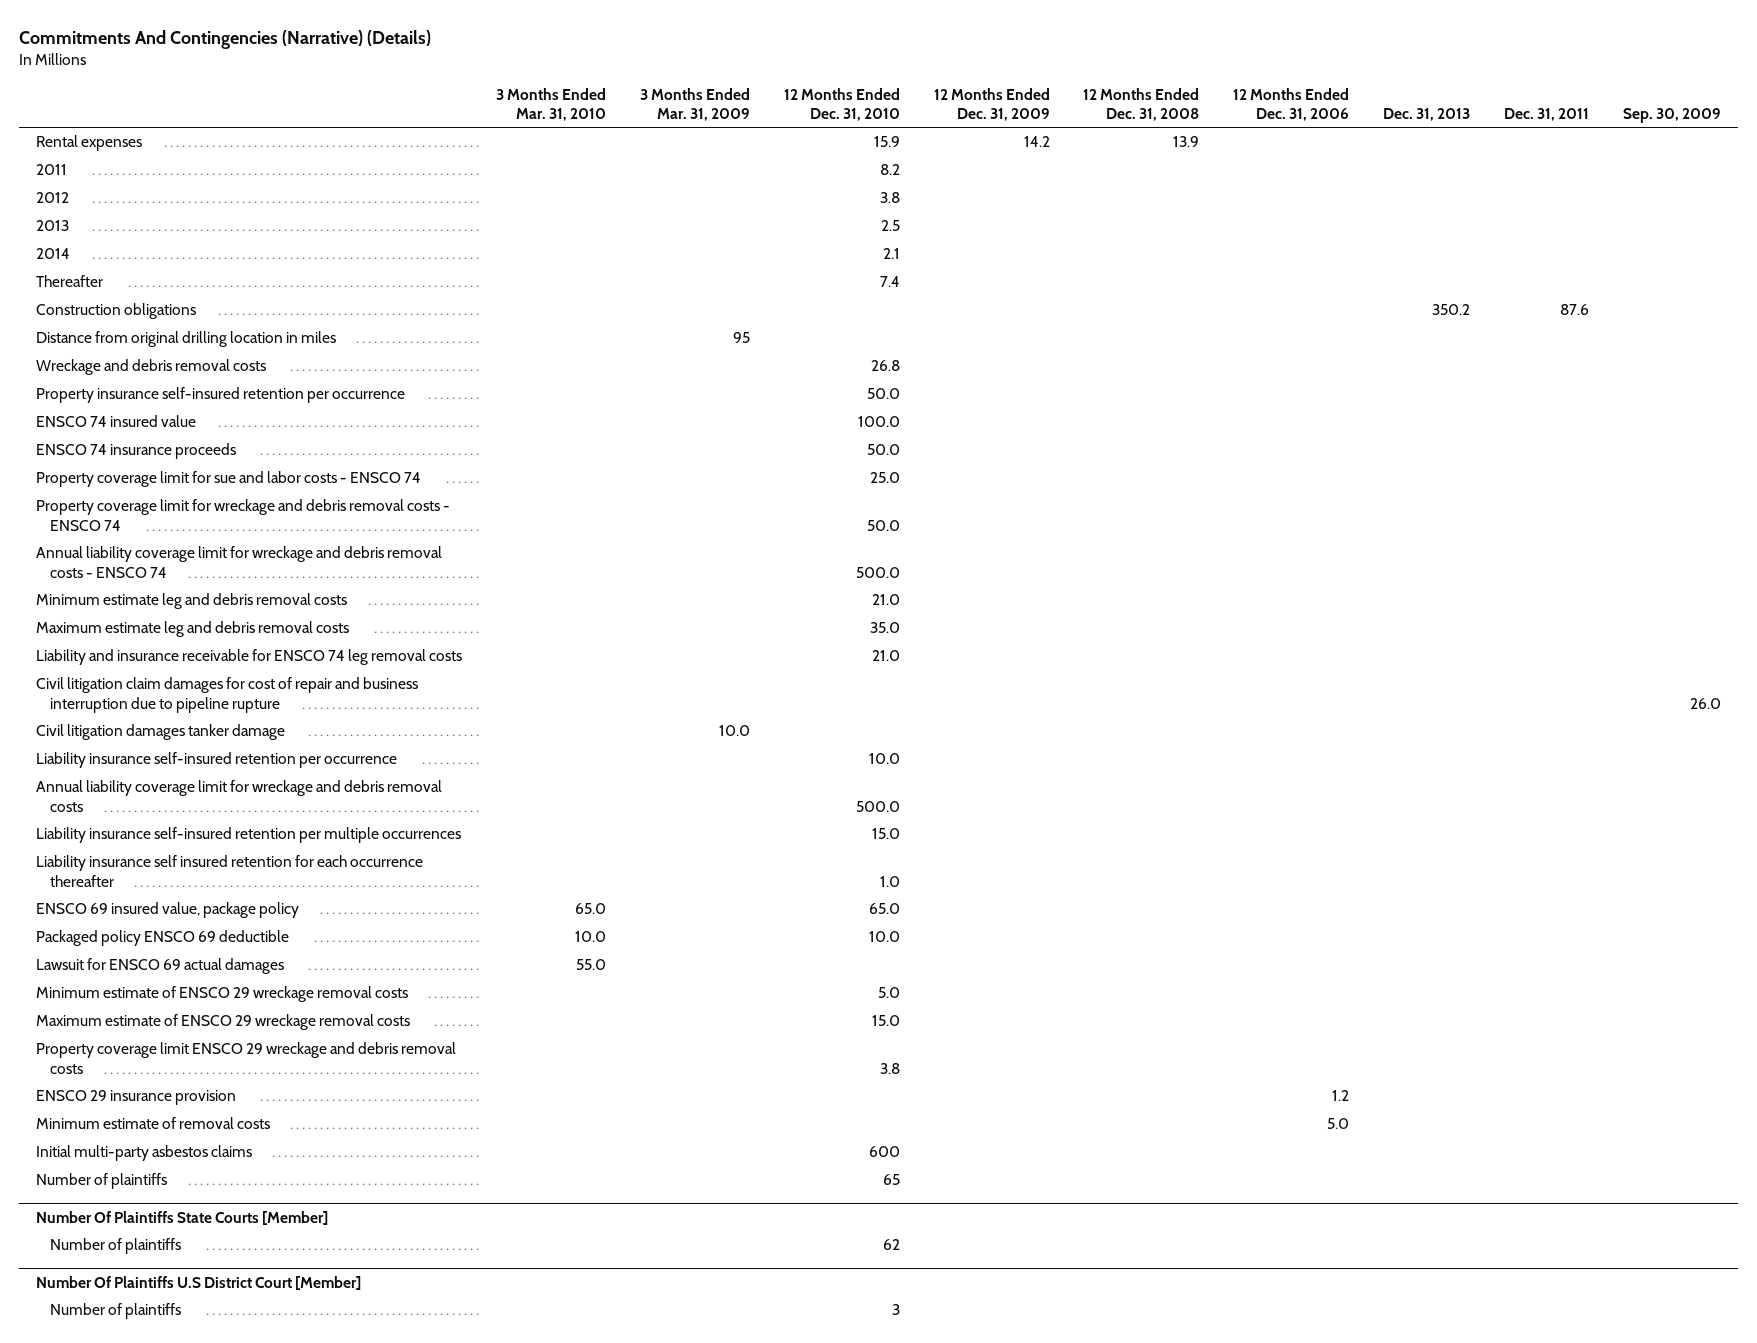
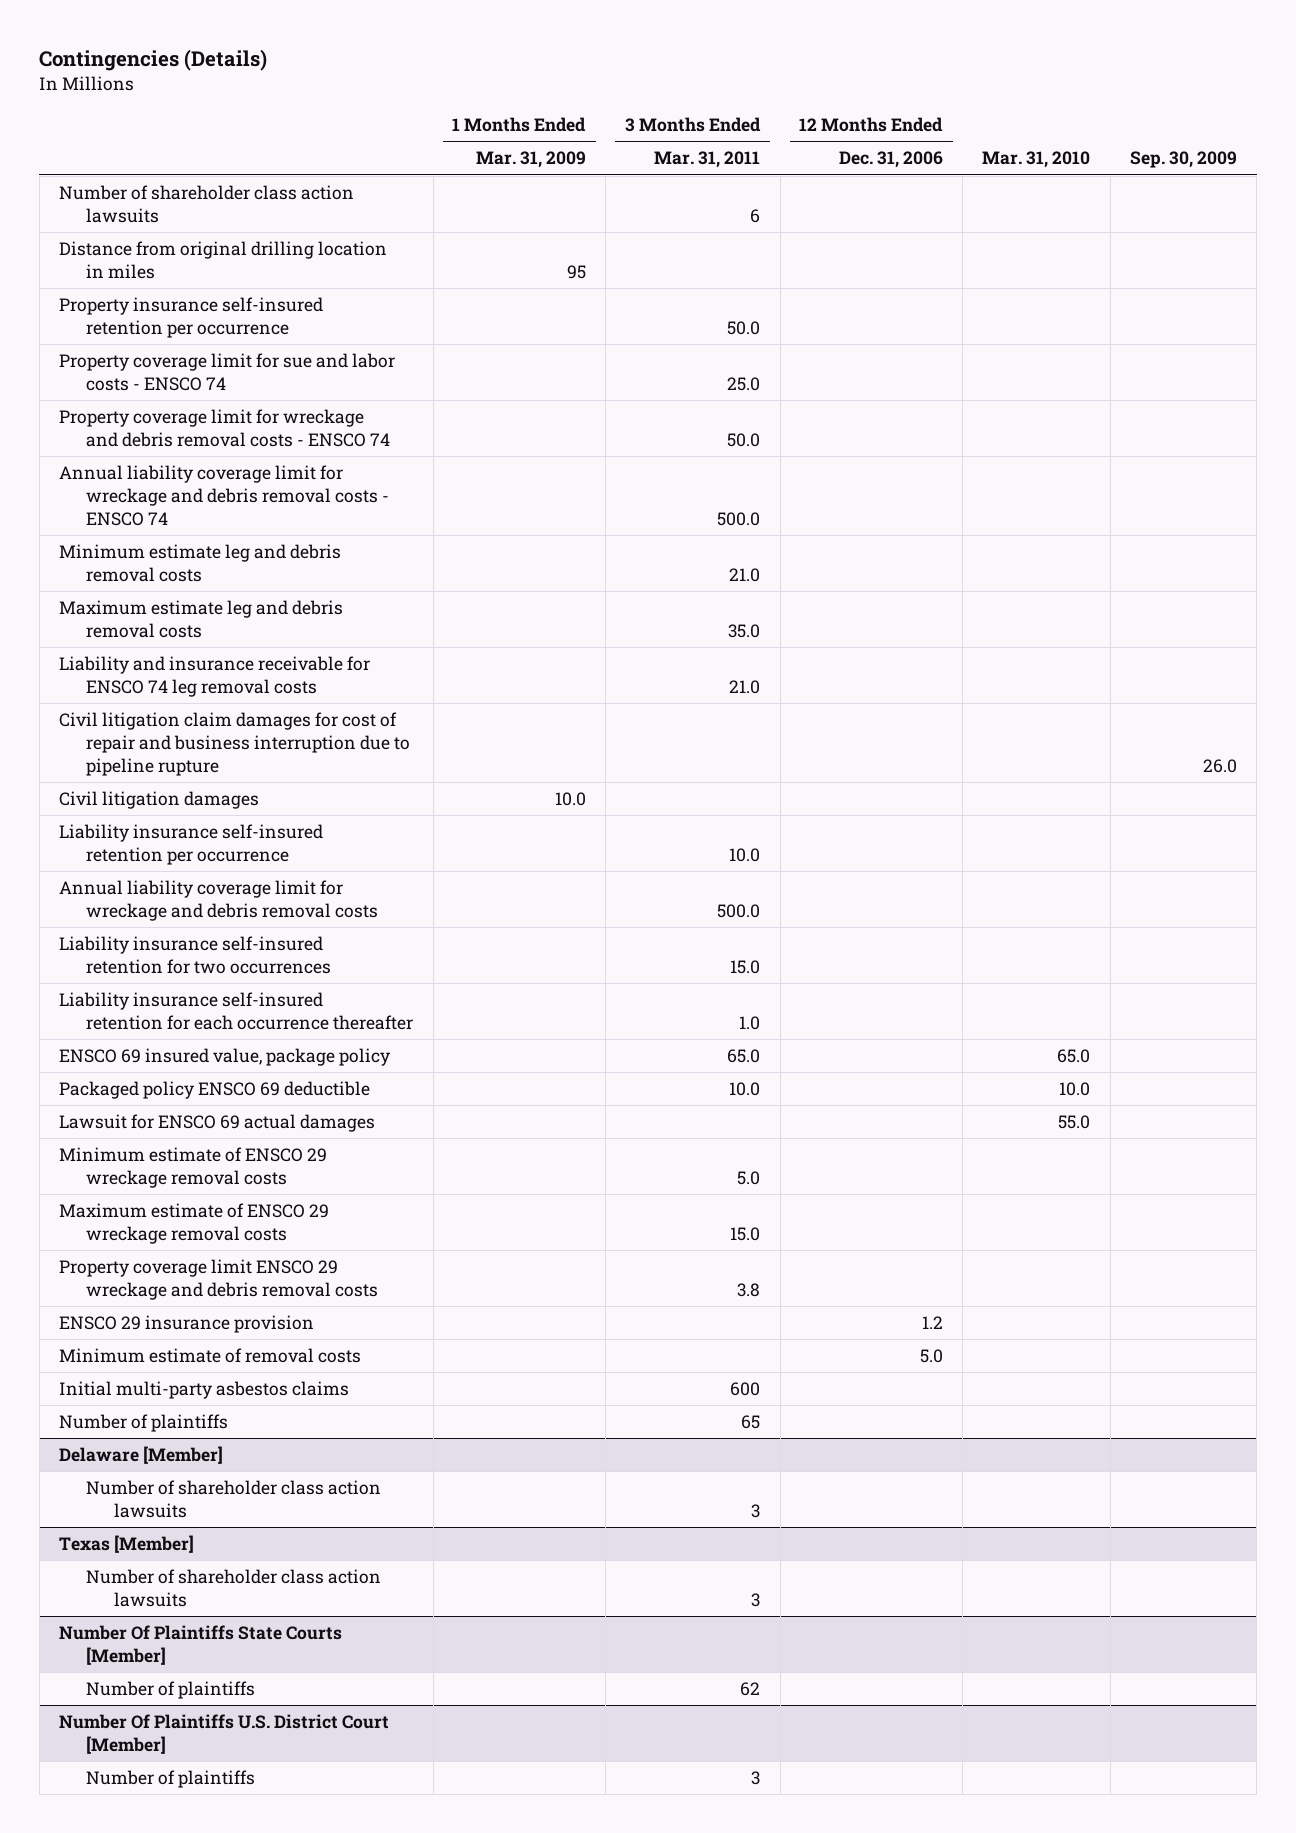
- Commitments And Contingencies (Narrative) (Details)
+ Contingencies (Details)
- | 3 Months Ended Mar. 31, 2010 | 3 Months Ended Mar. 31, 2009 | 12 Months Ended Dec. 31, 2010 | 12 Months Ended Dec. 31, 2009 | 12 Months Ended Dec. 31, 2008 | 12 Months Ended Dec. 31, 2006 | Dec. 31, 2013 | Dec. 31, 2011 | Sep. 30, 2009
+ | 1 Months Ended Mar. 31, 2009 | 3 Months Ended Mar. 31, 2011 | 12 Months Ended Dec. 31, 2006 | Mar. 31, 2010 | Sep. 30, 2009
- Rental expenses | | | 15.9 | 14.2 | 13.9 | | | |
- 2011 | | | 8.2 | | | | | |
- 2012 | | | 3.8 | | | | | |
- 2013 | | | 2.5 | | | | | |
- 2014 | | | 2.1 | | | | | |
- Thereafter | | | 7.4 | | | | | |
- Construction obligations | | | | | | | 350.2 | 87.6 |
+ Number of shareholder class action lawsuits | | 6 | | |
- Wreckage and debris removal costs | | | 26.8 | | | | | |
- ENSCO 74 insured value | | | 100.0 | | | | | |
- ENSCO 74 insurance proceeds | | | 50.0 | | | | | |
- Civil litigation damages tanker damage | | 10.0 | | | | | | |
+ Civil litigation damages | 10.0 | | | |
- Liability insurance self-insured retention per multiple occurrences | | | 15.0 | | | | | |
- Liability insurance self insured retention for each occurrence thereafter | | | 1.0 | | | | | |
+ Liability insurance self-insured retention for two occurrences | | 15.0 | | |
+ Liability insurance self-insured retention for each occurrence thereafter | | 1.0 | | |
+ Delaware [Member]
+ Number of shareholder class action lawsuits | | 3 | | |
+ Texas [Member]
+ Number of shareholder class action lawsuits | | 3 | | |
- Number Of Plaintiffs U.S District Court [Member]
+ Number Of Plaintiffs U.S. District Court [Member]

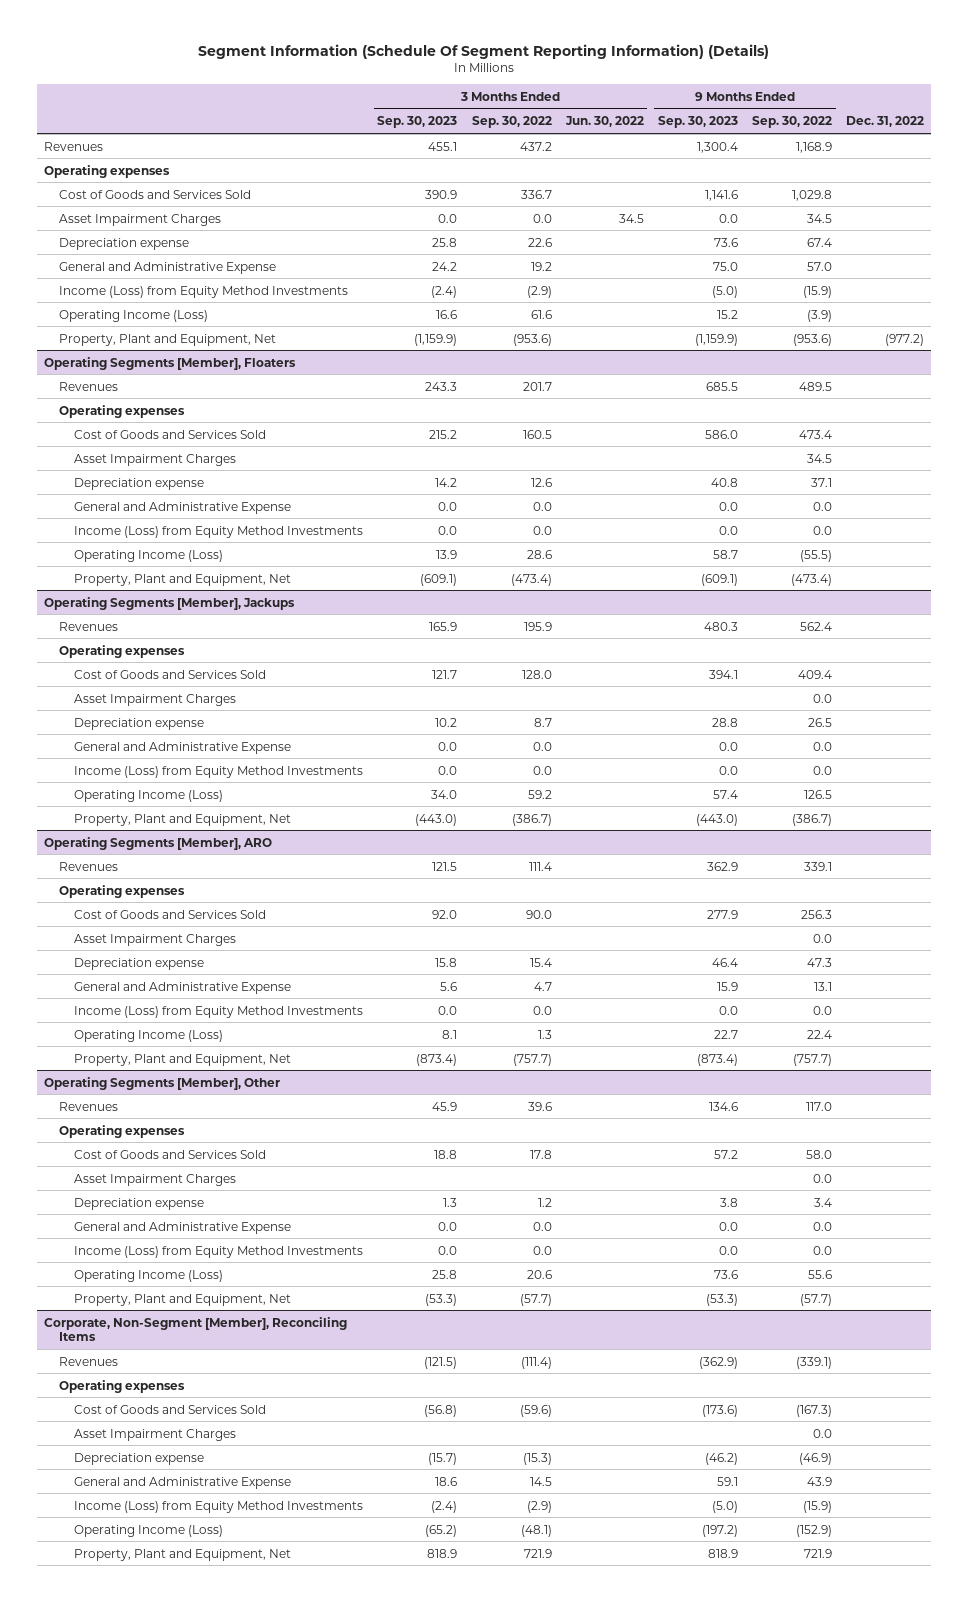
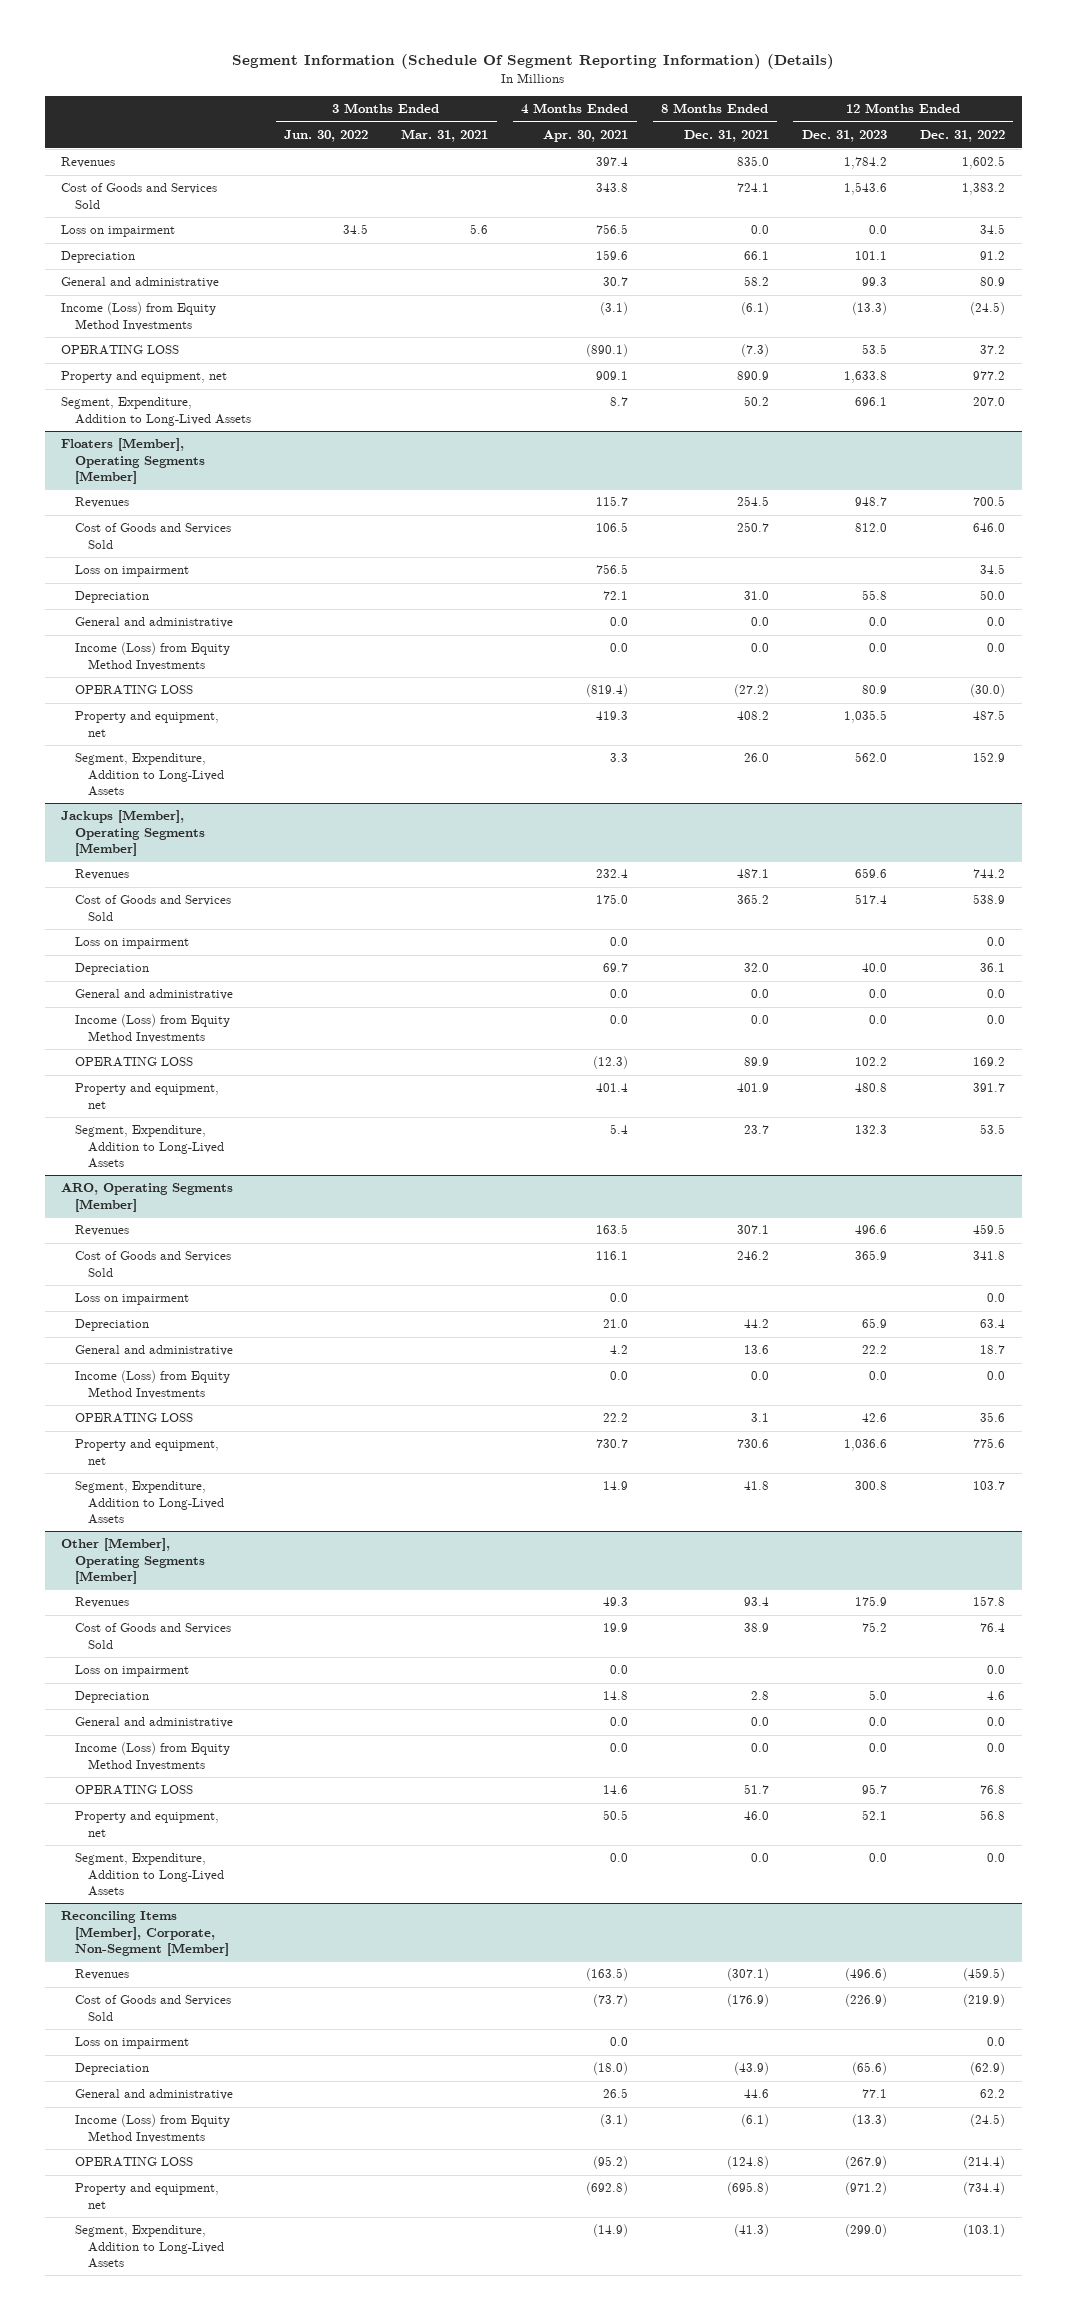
- | 3 Months Ended Sep. 30, 2023 | 3 Months Ended Sep. 30, 2022 | 3 Months Ended Jun. 30, 2022 | 9 Months Ended Sep. 30, 2023 | 9 Months Ended Sep. 30, 2022 | Dec. 31, 2022
+ | 3 Months Ended Jun. 30, 2022 | 3 Months Ended Mar. 31, 2021 | 4 Months Ended Apr. 30, 2021 | 8 Months Ended Dec. 31, 2021 | 12 Months Ended Dec. 31, 2023 | 12 Months Ended Dec. 31, 2022
- Operating expenses
- Asset Impairment Charges | 0.0 | 0.0 | 34.5 | 0.0 | 34.5 |
- Depreciation expense | 25.8 | 22.6 | | 73.6 | 67.4 |
- General and Administrative Expense | 24.2 | 19.2 | | 75.0 | 57.0 |
+ Loss on impairment | 34.5 | 5.6 | 756.5 | 0.0 | 0.0 | 34.5
+ Depreciation | | | 159.6 | 66.1 | 101.1 | 91.2
+ General and administrative | | | 30.7 | 58.2 | 99.3 | 80.9
- Operating Income (Loss) | 16.6 | 61.6 | | 15.2 | (3.9) |
- Property, Plant and Equipment, Net | (1,159.9) | (953.6) | | (1,159.9) | (953.6) | (977.2)
- Operating Segments [Member], Floaters
+ OPERATING LOSS | | | (890.1) | (7.3) | 53.5 | 37.2
+ Property and equipment, net | | | 909.1 | 890.9 | 1,633.8 | 977.2
+ Segment, Expenditure, Addition to Long-Lived Assets | | | 8.7 | 50.2 | 696.1 | 207.0
+ Floaters [Member], Operating Segments [Member]
- Operating expenses
- Asset Impairment Charges | | | | | 34.5 |
- Depreciation expense | 14.2 | 12.6 | | 40.8 | 37.1 |
- General and Administrative Expense | 0.0 | 0.0 | | 0.0 | 0.0 |
+ Loss on impairment | | | 756.5 | | | 34.5
+ Depreciation | | | 72.1 | 31.0 | 55.8 | 50.0
+ General and administrative | | | 0.0 | 0.0 | 0.0 | 0.0
- Operating Income (Loss) | 13.9 | 28.6 | | 58.7 | (55.5) |
- Property, Plant and Equipment, Net | (609.1) | (473.4) | | (609.1) | (473.4) |
- Operating Segments [Member], Jackups
+ OPERATING LOSS | | | (819.4) | (27.2) | 80.9 | (30.0)
+ Property and equipment, net | | | 419.3 | 408.2 | 1,035.5 | 487.5
+ Segment, Expenditure, Addition to Long-Lived Assets | | | 3.3 | 26.0 | 562.0 | 152.9
+ Jackups [Member], Operating Segments [Member]
- Operating expenses
- Asset Impairment Charges | | | | | 0.0 |
- Depreciation expense | 10.2 | 8.7 | | 28.8 | 26.5 |
- General and Administrative Expense | 0.0 | 0.0 | | 0.0 | 0.0 |
+ Loss on impairment | | | 0.0 | | | 0.0
+ Depreciation | | | 69.7 | 32.0 | 40.0 | 36.1
+ General and administrative | | | 0.0 | 0.0 | 0.0 | 0.0
- Operating Income (Loss) | 34.0 | 59.2 | | 57.4 | 126.5 |
- Property, Plant and Equipment, Net | (443.0) | (386.7) | | (443.0) | (386.7) |
- Operating Segments [Member], ARO
+ OPERATING LOSS | | | (12.3) | 89.9 | 102.2 | 169.2
+ Property and equipment, net | | | 401.4 | 401.9 | 480.8 | 391.7
+ Segment, Expenditure, Addition to Long-Lived Assets | | | 5.4 | 23.7 | 132.3 | 53.5
+ ARO, Operating Segments [Member]
- Operating expenses
- Asset Impairment Charges | | | | | 0.0 |
- Depreciation expense | 15.8 | 15.4 | | 46.4 | 47.3 |
- General and Administrative Expense | 5.6 | 4.7 | | 15.9 | 13.1 |
+ Loss on impairment | | | 0.0 | | | 0.0
+ Depreciation | | | 21.0 | 44.2 | 65.9 | 63.4
+ General and administrative | | | 4.2 | 13.6 | 22.2 | 18.7
- Operating Income (Loss) | 8.1 | 1.3 | | 22.7 | 22.4 |
- Property, Plant and Equipment, Net | (873.4) | (757.7) | | (873.4) | (757.7) |
- Operating Segments [Member], Other
+ OPERATING LOSS | | | 22.2 | 3.1 | 42.6 | 35.6
+ Property and equipment, net | | | 730.7 | 730.6 | 1,036.6 | 775.6
+ Segment, Expenditure, Addition to Long-Lived Assets | | | 14.9 | 41.8 | 300.8 | 103.7
+ Other [Member], Operating Segments [Member]
- Operating expenses
- Asset Impairment Charges | | | | | 0.0 |
- Depreciation expense | 1.3 | 1.2 | | 3.8 | 3.4 |
- General and Administrative Expense | 0.0 | 0.0 | | 0.0 | 0.0 |
+ Loss on impairment | | | 0.0 | | | 0.0
+ Depreciation | | | 14.8 | 2.8 | 5.0 | 4.6
+ General and administrative | | | 0.0 | 0.0 | 0.0 | 0.0
- Operating Income (Loss) | 25.8 | 20.6 | | 73.6 | 55.6 |
- Property, Plant and Equipment, Net | (53.3) | (57.7) | | (53.3) | (57.7) |
- Corporate, Non-Segment [Member], Reconciling Items
+ OPERATING LOSS | | | 14.6 | 51.7 | 95.7 | 76.8
+ Property and equipment, net | | | 50.5 | 46.0 | 52.1 | 56.8
+ Segment, Expenditure, Addition to Long-Lived Assets | | | 0.0 | 0.0 | 0.0 | 0.0
+ Reconciling Items [Member], Corporate, Non-Segment [Member]
- Operating expenses
- Asset Impairment Charges | | | | | 0.0 |
- Depreciation expense | (15.7) | (15.3) | | (46.2) | (46.9) |
- General and Administrative Expense | 18.6 | 14.5 | | 59.1 | 43.9 |
+ Loss on impairment | | | 0.0 | | | 0.0
+ Depreciation | | | (18.0) | (43.9) | (65.6) | (62.9)
+ General and administrative | | | 26.5 | 44.6 | 77.1 | 62.2
- Operating Income (Loss) | (65.2) | (48.1) | | (197.2) | (152.9) |
- Property, Plant and Equipment, Net | 818.9 | 721.9 | | 818.9 | 721.9 |
+ OPERATING LOSS | | | (95.2) | (124.8) | (267.9) | (214.4)
+ Property and equipment, net | | | (692.8) | (695.8) | (971.2) | (734.4)
+ Segment, Expenditure, Addition to Long-Lived Assets | | | (14.9) | (41.3) | (299.0) | (103.1)

